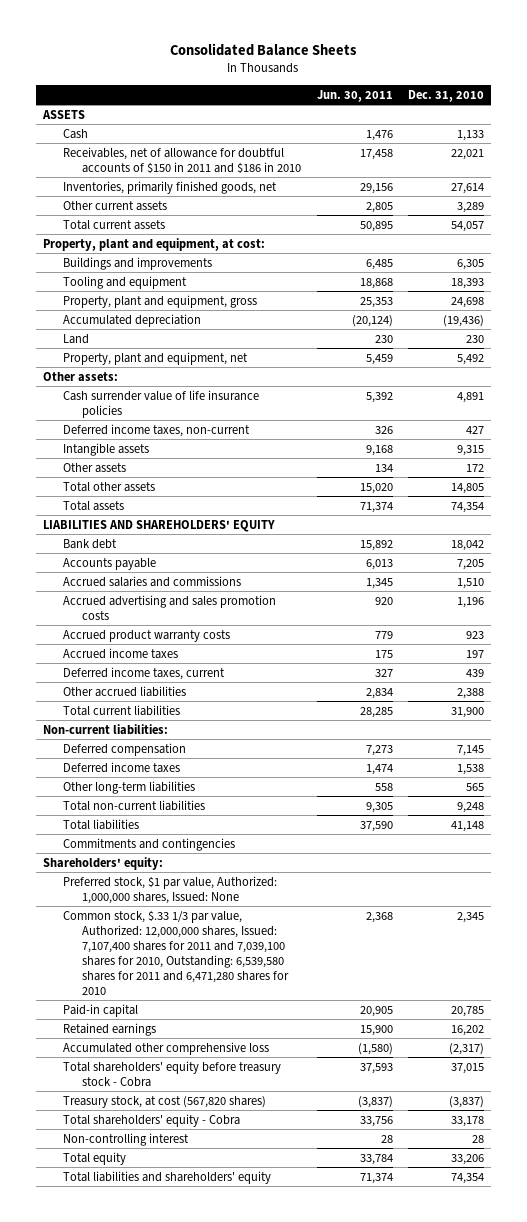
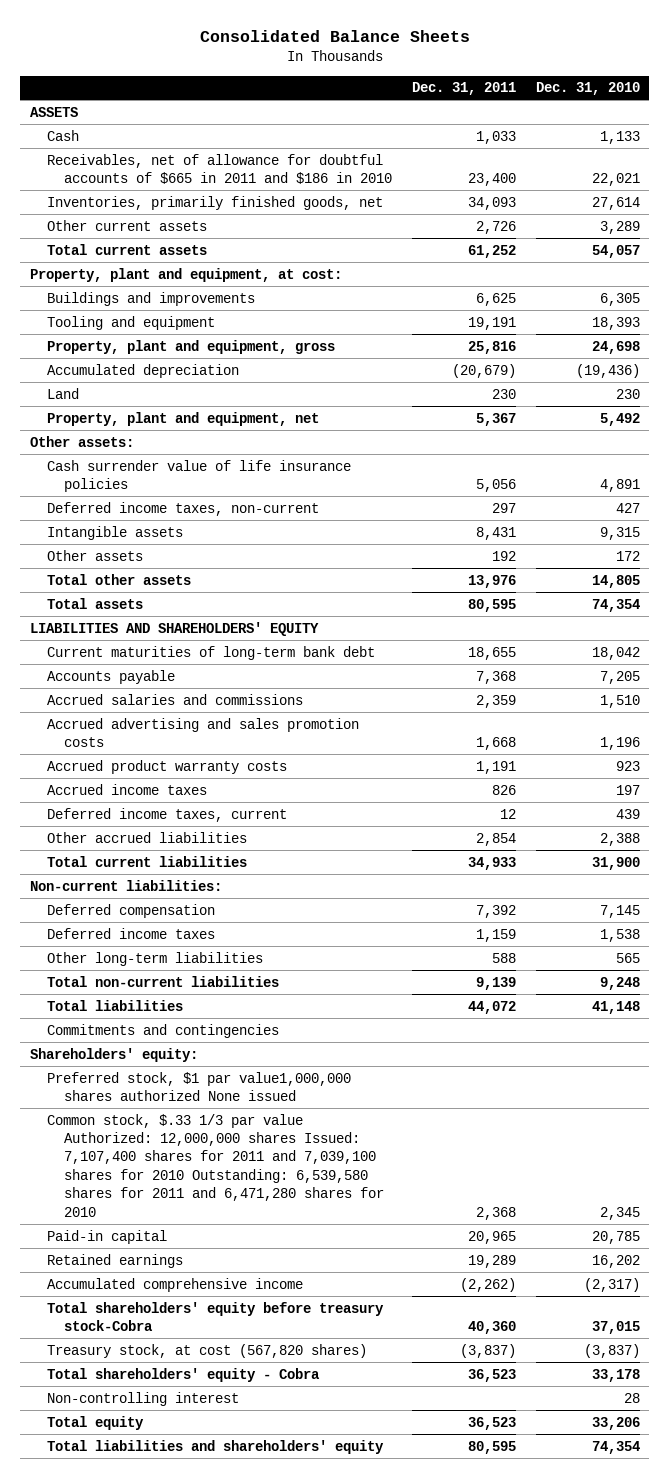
- | Jun. 30, 2011 | Dec. 31, 2010
+ | Dec. 31, 2011 | Dec. 31, 2010
- Receivables, net of allowance for doubtful accounts of $150 in 2011 and $186 in 2010 | 17,458 | 22,021
+ Receivables, net of allowance for doubtful accounts of $665 in 2011 and $186 in 2010 | 23,400 | 22,021
- Bank debt | 15,892 | 18,042
+ Current maturities of long-term bank debt | 18,655 | 18,042
- Preferred stock, $1 par value, Authorized: 1,000,000 shares, Issued: None
- Common stock, $.33 1/3 par value, Authorized: 12,000,000 shares, Issued: 7,107,400 shares for 2011 and 7,039,100 shares for 2010, Outstanding: 6,539,580 shares for 2011 and 6,471,280 shares for 2010 | 2,368 | 2,345
+ Preferred stock, $1 par value1,000,000 shares authorized None issued
+ Common stock, $.33 1/3 par value Authorized: 12,000,000 shares Issued: 7,107,400 shares for 2011 and 7,039,100 shares for 2010 Outstanding: 6,539,580 shares for 2011 and 6,471,280 shares for 2010 | 2,368 | 2,345
- Accumulated other comprehensive loss | (1,580) | (2,317)
- Total shareholders' equity before treasury stock - Cobra | 37,593 | 37,015
+ Accumulated comprehensive income | (2,262) | (2,317)
+ Total shareholders' equity before treasury stock-Cobra | 40,360 | 37,015

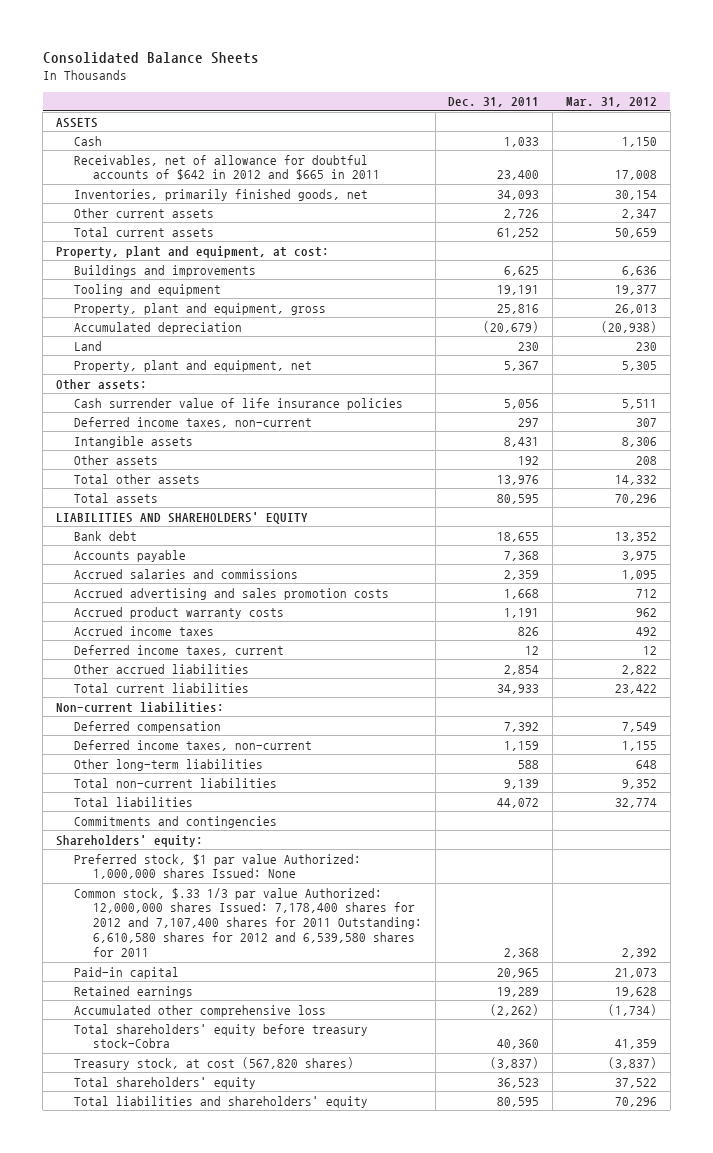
- | Dec. 31, 2011 | Dec. 31, 2010
+ | Dec. 31, 2011 | Mar. 31, 2012
- Receivables, net of allowance for doubtful accounts of $665 in 2011 and $186 in 2010 | 23,400 | 22,021
+ Receivables, net of allowance for doubtful accounts of $642 in 2012 and $665 in 2011 | 23,400 | 17,008
- Current maturities of long-term bank debt | 18,655 | 18,042
+ Bank debt | 18,655 | 13,352
- Deferred income taxes | 1,159 | 1,538
+ Deferred income taxes, non-current | 1,159 | 1,155
- Preferred stock, $1 par value1,000,000 shares authorized None issued
- Common stock, $.33 1/3 par value Authorized: 12,000,000 shares Issued: 7,107,400 shares for 2011 and 7,039,100 shares for 2010 Outstanding: 6,539,580 shares for 2011 and 6,471,280 shares for 2010 | 2,368 | 2,345
+ Preferred stock, $1 par value Authorized: 1,000,000 shares Issued: None
+ Common stock, $.33 1/3 par value Authorized: 12,000,000 shares Issued: 7,178,400 shares for 2012 and 7,107,400 shares for 2011 Outstanding: 6,610,580 shares for 2012 and 6,539,580 shares for 2011 | 2,368 | 2,392
- Accumulated comprehensive income | (2,262) | (2,317)
+ Accumulated other comprehensive loss | (2,262) | (1,734)
- Total shareholders' equity - Cobra | 36,523 | 33,178
- Non-controlling interest | | 28
- Total equity | 36,523 | 33,206
+ Total shareholders' equity | 36,523 | 37,522

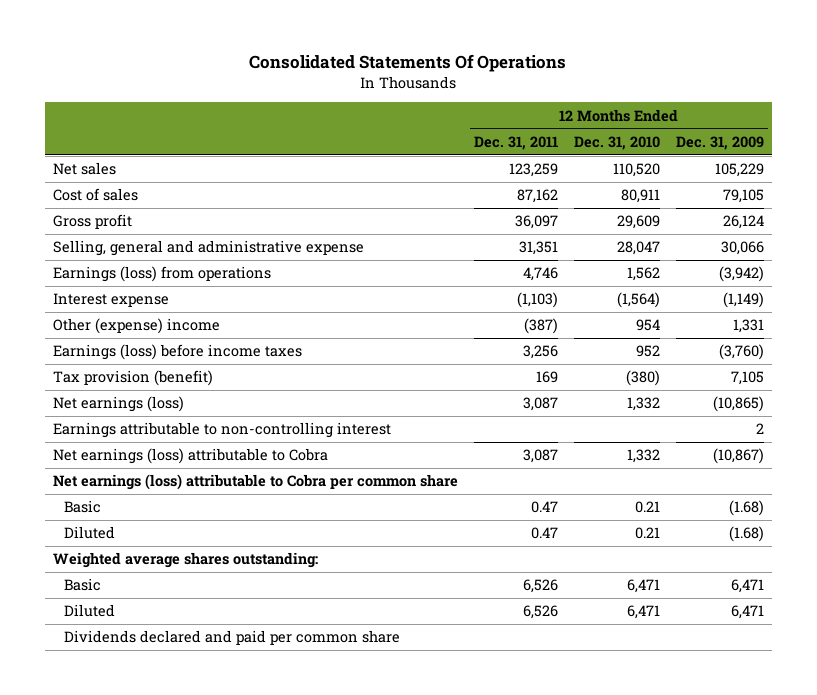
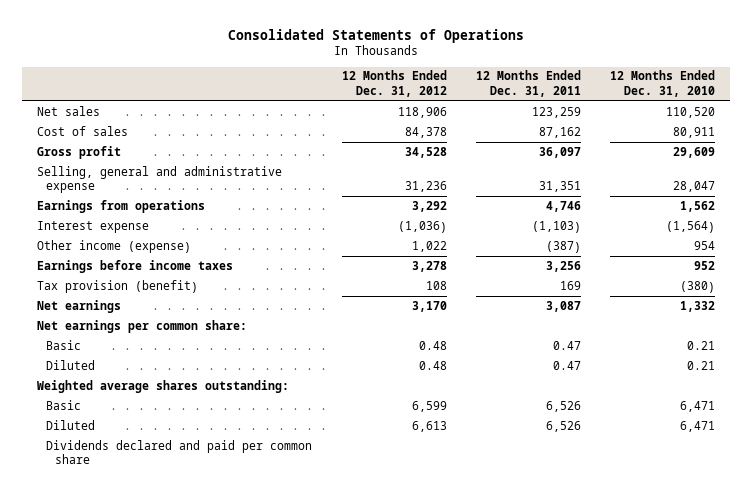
- Consolidated Statements Of Operations
+ Consolidated Statements of Operations
- | 12 Months Ended Dec. 31, 2011 | 12 Months Ended Dec. 31, 2010 | 12 Months Ended Dec. 31, 2009
+ | 12 Months Ended Dec. 31, 2012 | 12 Months Ended Dec. 31, 2011 | 12 Months Ended Dec. 31, 2010
- Earnings (loss) from operations | 4,746 | 1,562 | (3,942)
+ Earnings from operations | 3,292 | 4,746 | 1,562
- Other (expense) income | (387) | 954 | 1,331
- Earnings (loss) before income taxes | 3,256 | 952 | (3,760)
+ Other income (expense) | 1,022 | (387) | 954
+ Earnings before income taxes | 3,278 | 3,256 | 952
- Net earnings (loss) | 3,087 | 1,332 | (10,865)
- Earnings attributable to non-controlling interest | | | 2
- Net earnings (loss) attributable to Cobra | 3,087 | 1,332 | (10,867)
- Net earnings (loss) attributable to Cobra per common share
+ Net earnings | 3,170 | 3,087 | 1,332
+ Net earnings per common share:

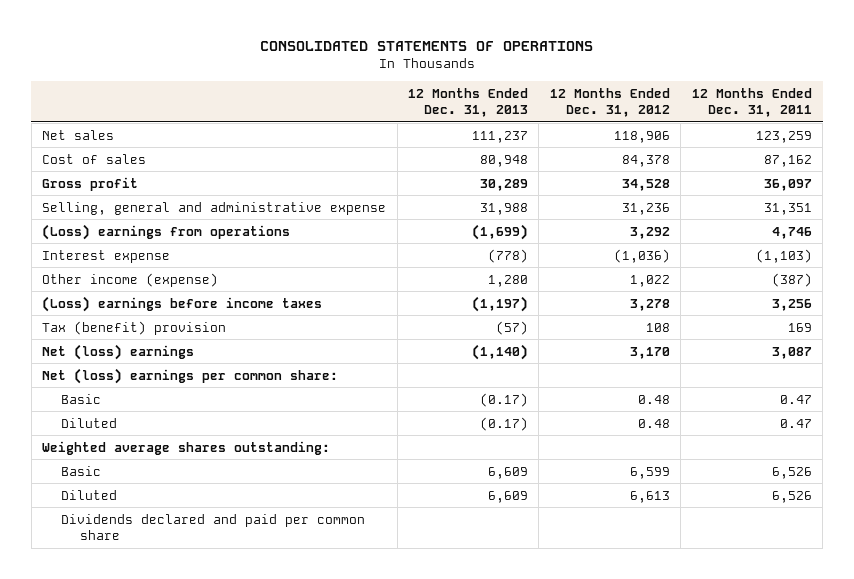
- Consolidated Statements of Operations
+ CONSOLIDATED STATEMENTS OF OPERATIONS
- | 12 Months Ended Dec. 31, 2012 | 12 Months Ended Dec. 31, 2011 | 12 Months Ended Dec. 31, 2010
+ | 12 Months Ended Dec. 31, 2013 | 12 Months Ended Dec. 31, 2012 | 12 Months Ended Dec. 31, 2011
- Earnings from operations | 3,292 | 4,746 | 1,562
+ (Loss) earnings from operations | (1,699) | 3,292 | 4,746
- Earnings before income taxes | 3,278 | 3,256 | 952
- Tax provision (benefit) | 108 | 169 | (380)
- Net earnings | 3,170 | 3,087 | 1,332
- Net earnings per common share:
+ (Loss) earnings before income taxes | (1,197) | 3,278 | 3,256
+ Tax (benefit) provision | (57) | 108 | 169
+ Net (loss) earnings | (1,140) | 3,170 | 3,087
+ Net (loss) earnings per common share:

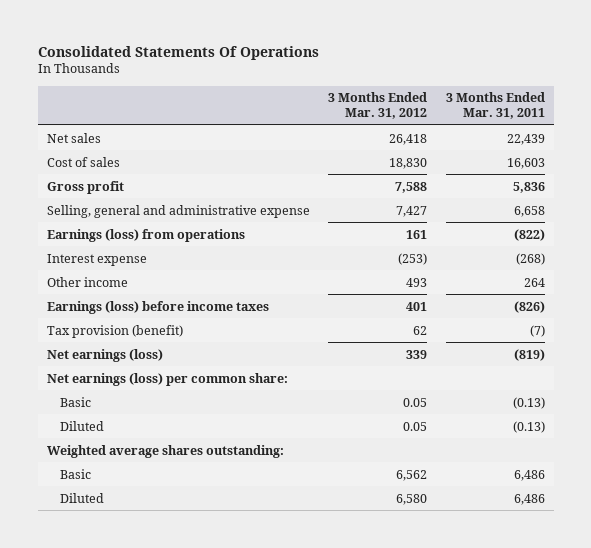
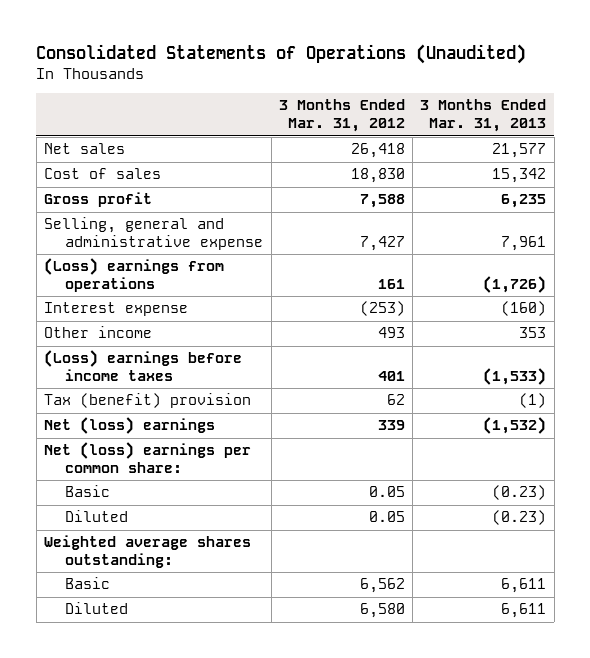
- Consolidated Statements Of Operations
+ Consolidated Statements of Operations (Unaudited)
- | 3 Months Ended Mar. 31, 2012 | 3 Months Ended Mar. 31, 2011
+ | 3 Months Ended Mar. 31, 2012 | 3 Months Ended Mar. 31, 2013
- Earnings (loss) from operations | 161 | (822)
+ (Loss) earnings from operations | 161 | (1,726)
- Earnings (loss) before income taxes | 401 | (826)
- Tax provision (benefit) | 62 | (7)
- Net earnings (loss) | 339 | (819)
- Net earnings (loss) per common share:
+ (Loss) earnings before income taxes | 401 | (1,533)
+ Tax (benefit) provision | 62 | (1)
+ Net (loss) earnings | 339 | (1,532)
+ Net (loss) earnings per common share:

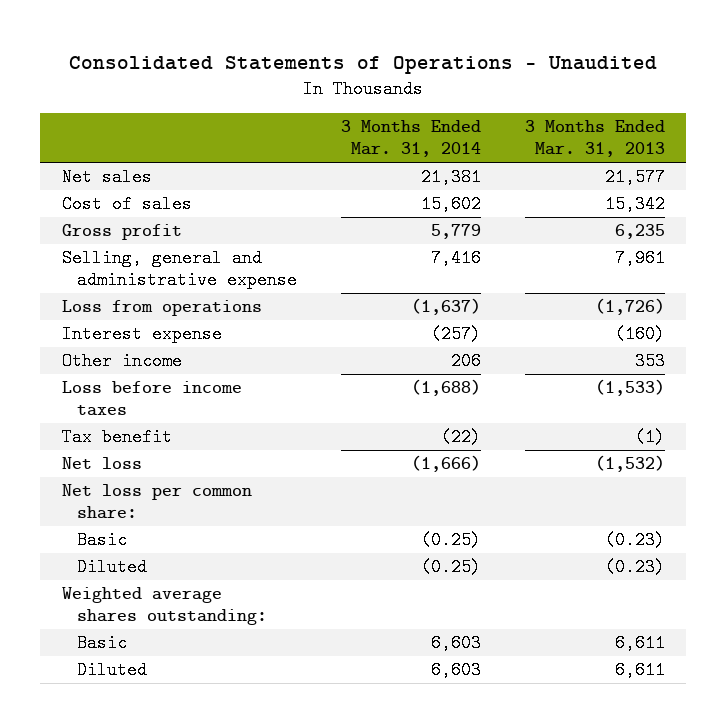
- Consolidated Statements of Operations (Unaudited)
+ Consolidated Statements of Operations - Unaudited
- | 3 Months Ended Mar. 31, 2012 | 3 Months Ended Mar. 31, 2013
+ | 3 Months Ended Mar. 31, 2014 | 3 Months Ended Mar. 31, 2013
- (Loss) earnings from operations | 161 | (1,726)
+ Loss from operations | (1,637) | (1,726)
- (Loss) earnings before income taxes | 401 | (1,533)
- Tax (benefit) provision | 62 | (1)
- Net (loss) earnings | 339 | (1,532)
- Net (loss) earnings per common share:
+ Loss before income taxes | (1,688) | (1,533)
+ Tax benefit | (22) | (1)
+ Net loss | (1,666) | (1,532)
+ Net loss per common share:

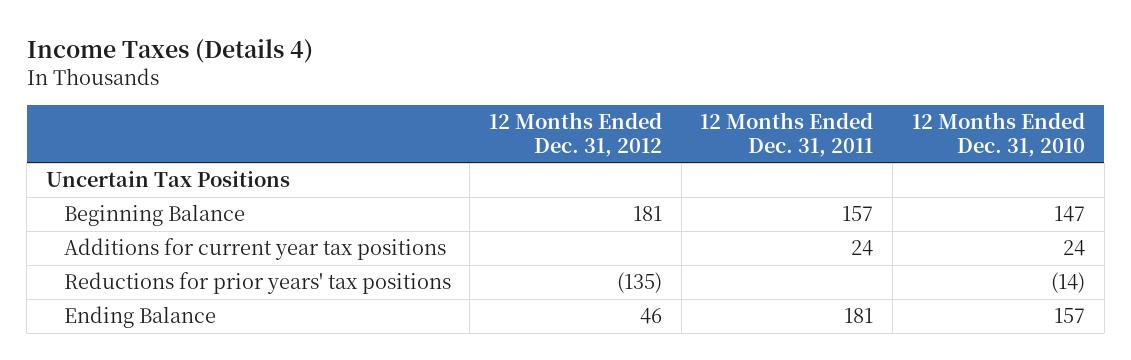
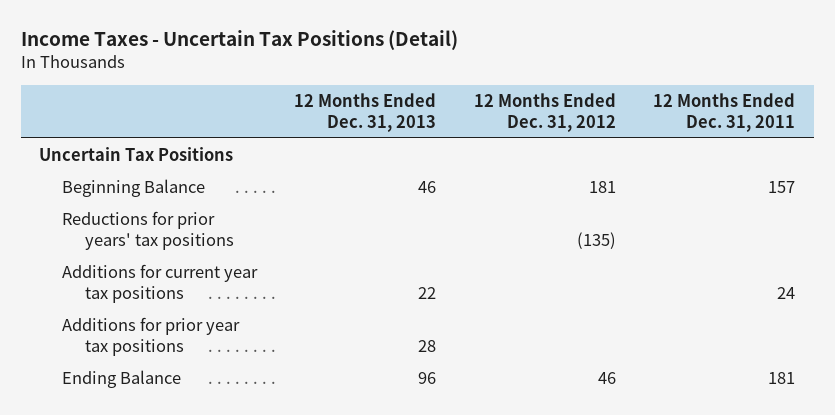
- Income Taxes (Details 4)
+ Income Taxes - Uncertain Tax Positions (Detail)
- | 12 Months Ended Dec. 31, 2012 | 12 Months Ended Dec. 31, 2011 | 12 Months Ended Dec. 31, 2010
+ | 12 Months Ended Dec. 31, 2013 | 12 Months Ended Dec. 31, 2012 | 12 Months Ended Dec. 31, 2011
moved down: Additions for current year tax positions | 22 | | 24
+ Additions for prior year tax positions | 28 | |

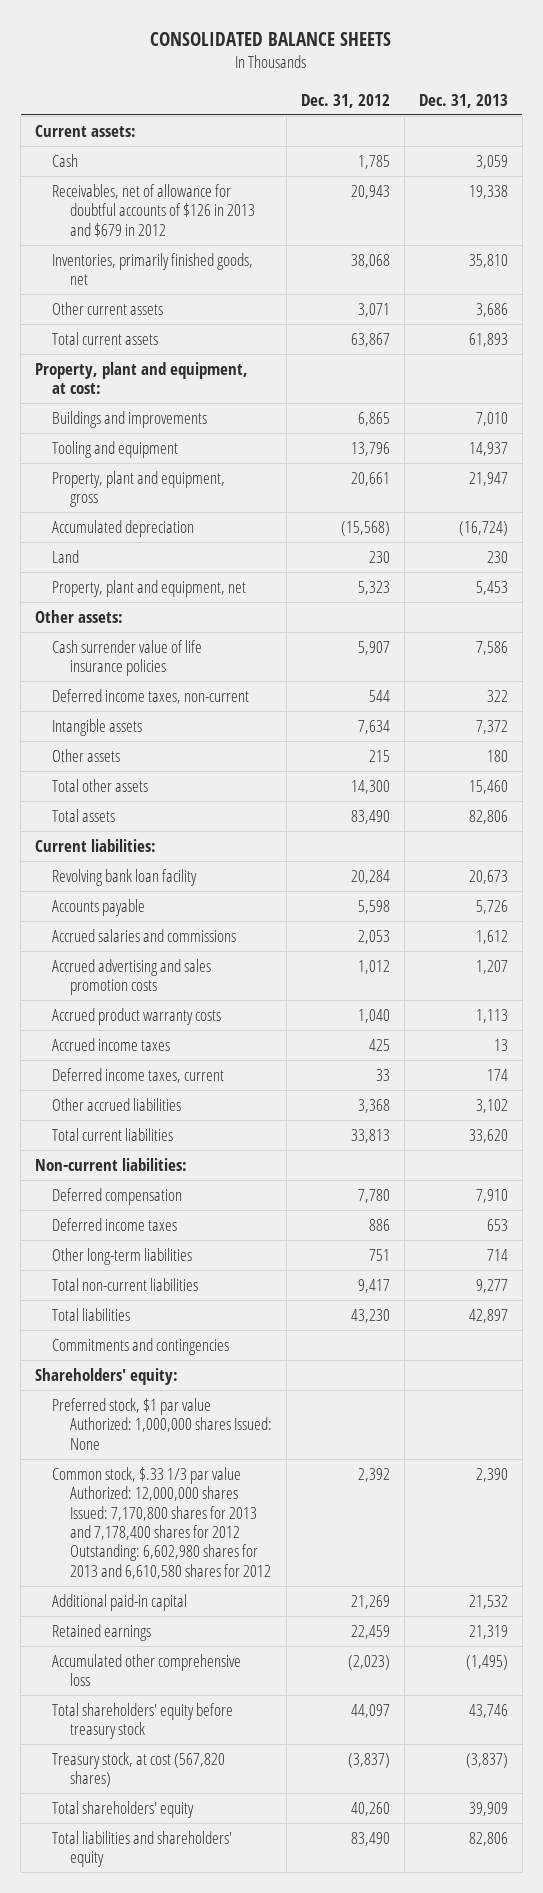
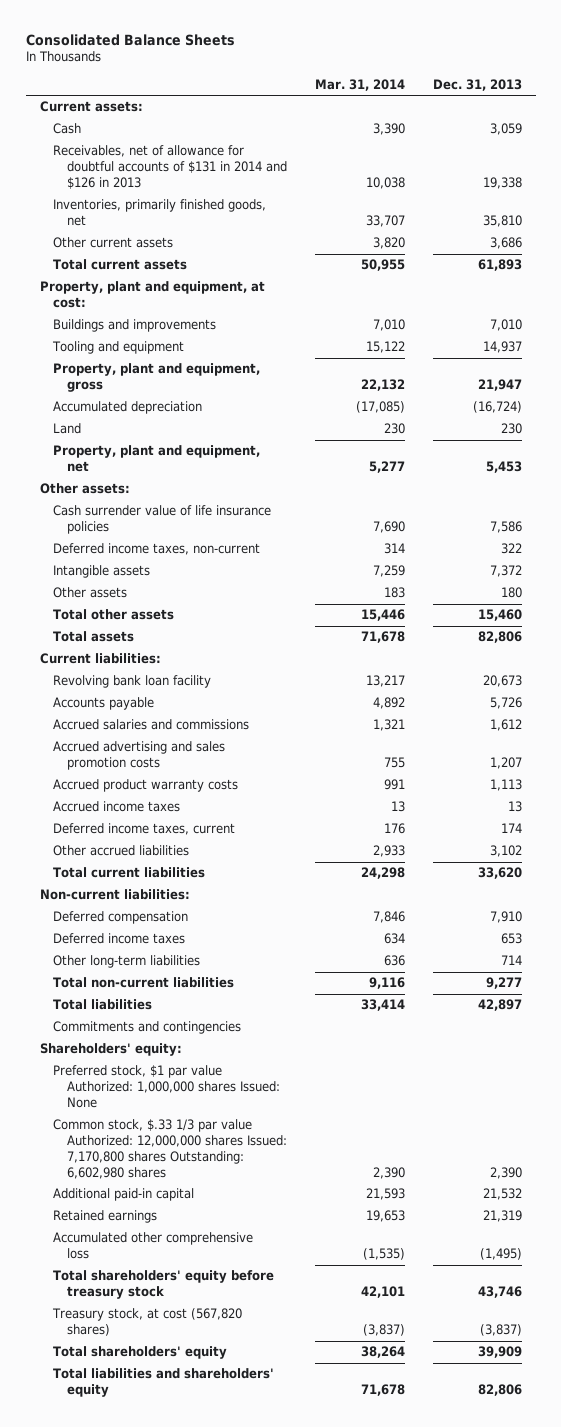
- CONSOLIDATED BALANCE SHEETS
+ Consolidated Balance Sheets
- | Dec. 31, 2012 | Dec. 31, 2013
+ | Mar. 31, 2014 | Dec. 31, 2013
- Receivables, net of allowance for doubtful accounts of $126 in 2013 and $679 in 2012 | 20,943 | 19,338
+ Receivables, net of allowance for doubtful accounts of $131 in 2014 and $126 in 2013 | 10,038 | 19,338
- Common stock, $.33 1/3 par value Authorized: 12,000,000 shares Issued: 7,170,800 shares for 2013 and 7,178,400 shares for 2012 Outstanding: 6,602,980 shares for 2013 and 6,610,580 shares for 2012 | 2,392 | 2,390
+ Common stock, $.33 1/3 par value Authorized: 12,000,000 shares Issued: 7,170,800 shares Outstanding: 6,602,980 shares | 2,390 | 2,390

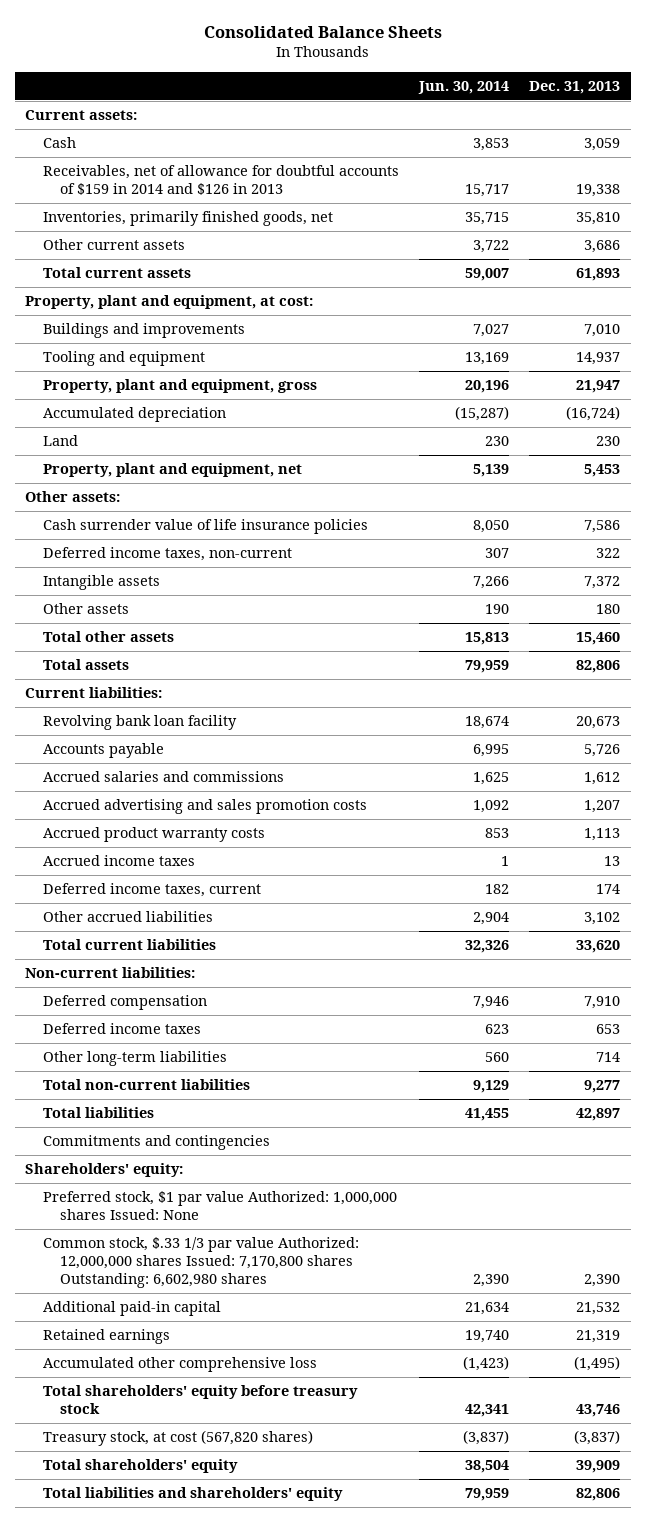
- | Mar. 31, 2014 | Dec. 31, 2013
+ | Jun. 30, 2014 | Dec. 31, 2013
- Receivables, net of allowance for doubtful accounts of $131 in 2014 and $126 in 2013 | 10,038 | 19,338
+ Receivables, net of allowance for doubtful accounts of $159 in 2014 and $126 in 2013 | 15,717 | 19,338

